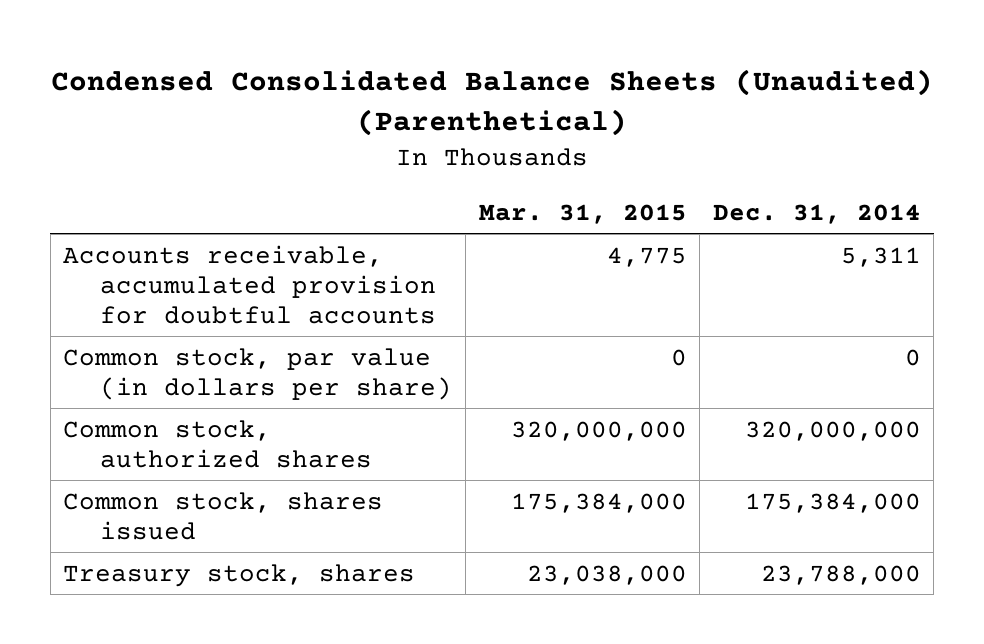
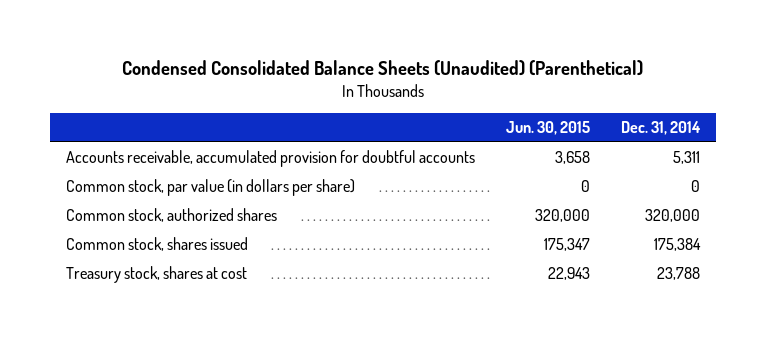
- | Mar. 31, 2015 | Dec. 31, 2014
+ | Jun. 30, 2015 | Dec. 31, 2014
- Common stock, authorized shares | 320,000,000 | 320,000,000
- Common stock, shares issued | 175,384,000 | 175,384,000
- Treasury stock, shares | 23,038,000 | 23,788,000
+ Common stock, authorized shares | 320,000 | 320,000
+ Common stock, shares issued | 175,347 | 175,384
+ Treasury stock, shares at cost | 22,943 | 23,788

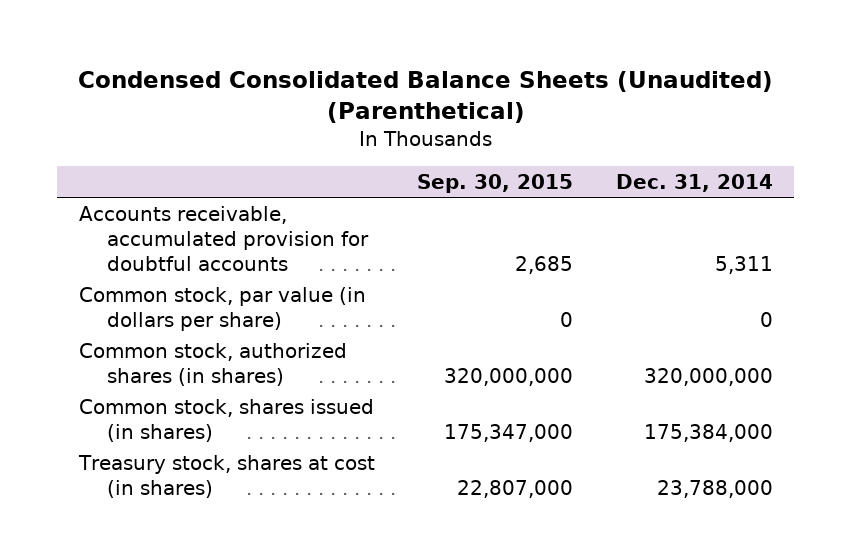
- | Jun. 30, 2015 | Dec. 31, 2014
+ | Sep. 30, 2015 | Dec. 31, 2014
- Common stock, authorized shares | 320,000 | 320,000
- Common stock, shares issued | 175,347 | 175,384
- Treasury stock, shares at cost | 22,943 | 23,788
+ Common stock, authorized shares (in shares) | 320,000,000 | 320,000,000
+ Common stock, shares issued (in shares) | 175,347,000 | 175,384,000
+ Treasury stock, shares at cost (in shares) | 22,807,000 | 23,788,000

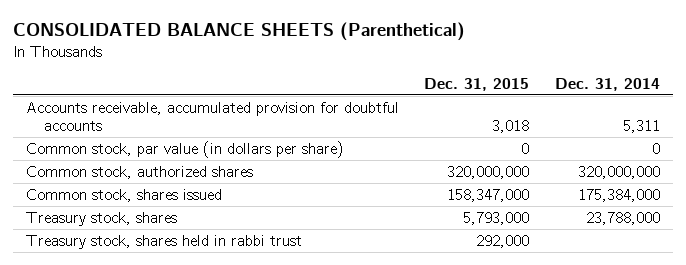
- Condensed Consolidated Balance Sheets (Unaudited) (Parenthetical)
+ CONSOLIDATED BALANCE SHEETS (Parenthetical)
- | Sep. 30, 2015 | Dec. 31, 2014
+ | Dec. 31, 2015 | Dec. 31, 2014
- Common stock, authorized shares (in shares) | 320,000,000 | 320,000,000
- Common stock, shares issued (in shares) | 175,347,000 | 175,384,000
- Treasury stock, shares at cost (in shares) | 22,807,000 | 23,788,000
+ Common stock, authorized shares | 320,000,000 | 320,000,000
+ Common stock, shares issued | 158,347,000 | 175,384,000
+ Treasury stock, shares | 5,793,000 | 23,788,000
+ Treasury stock, shares held in rabbi trust | 292,000 |

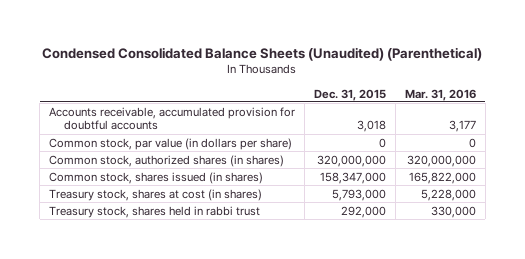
- CONSOLIDATED BALANCE SHEETS (Parenthetical)
+ Condensed Consolidated Balance Sheets (Unaudited) (Parenthetical)
- | Dec. 31, 2015 | Dec. 31, 2014
+ | Dec. 31, 2015 | Mar. 31, 2016
- Common stock, authorized shares | 320,000,000 | 320,000,000
- Common stock, shares issued | 158,347,000 | 175,384,000
- Treasury stock, shares | 5,793,000 | 23,788,000
+ Common stock, authorized shares (in shares) | 320,000,000 | 320,000,000
+ Common stock, shares issued (in shares) | 158,347,000 | 165,822,000
+ Treasury stock, shares at cost (in shares) | 5,793,000 | 5,228,000

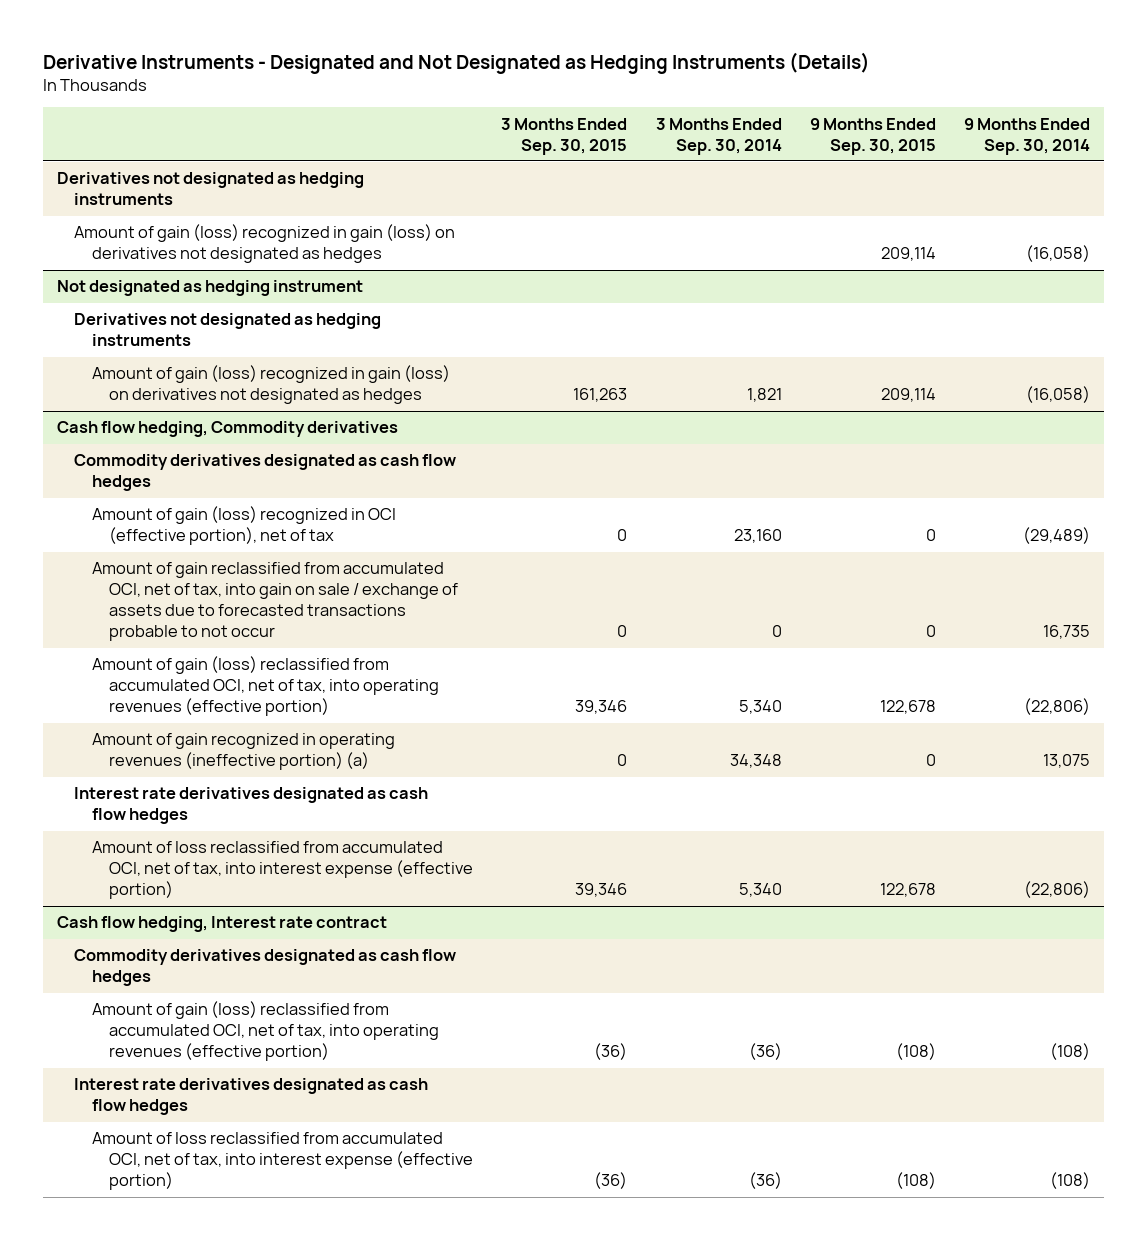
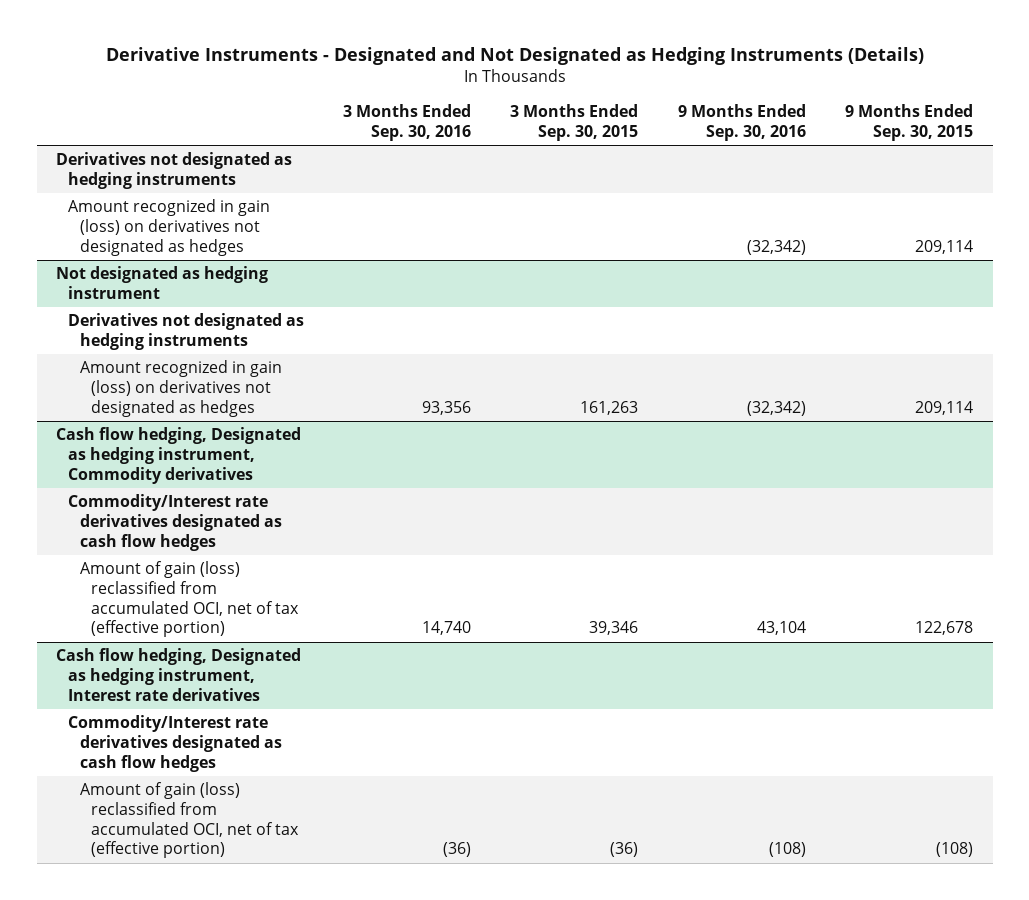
- | 3 Months Ended Sep. 30, 2015 | 3 Months Ended Sep. 30, 2014 | 9 Months Ended Sep. 30, 2015 | 9 Months Ended Sep. 30, 2014
+ | 3 Months Ended Sep. 30, 2016 | 3 Months Ended Sep. 30, 2015 | 9 Months Ended Sep. 30, 2016 | 9 Months Ended Sep. 30, 2015
- Amount of gain (loss) recognized in gain (loss) on derivatives not designated as hedges | | | 209,114 | (16,058)
+ Amount recognized in gain (loss) on derivatives not designated as hedges | | | (32,342) | 209,114
@ Not designated as hedging instrument
- Amount of gain (loss) recognized in gain (loss) on derivatives not designated as hedges | 161,263 | 1,821 | 209,114 | (16,058)
- Cash flow hedging, Commodity derivatives
- Commodity derivatives designated as cash flow hedges
- Amount of gain (loss) recognized in OCI (effective portion), net of tax | 0 | 23,160 | 0 | (29,489)
- Amount of gain reclassified from accumulated OCI, net of tax, into gain on sale / exchange of assets due to forecasted transactions probable to not occur | 0 | 0 | 0 | 16,735
- Amount of gain (loss) reclassified from accumulated OCI, net of tax, into operating revenues (effective portion) | 39,346 | 5,340 | 122,678 | (22,806)
- Amount of gain recognized in operating revenues (ineffective portion) (a) | 0 | 34,348 | 0 | 13,075
- Interest rate derivatives designated as cash flow hedges
- Amount of loss reclassified from accumulated OCI, net of tax, into interest expense (effective portion) | 39,346 | 5,340 | 122,678 | (22,806)
- Cash flow hedging, Interest rate contract
- Commodity derivatives designated as cash flow hedges
- Amount of gain (loss) reclassified from accumulated OCI, net of tax, into operating revenues (effective portion) | (36) | (36) | (108) | (108)
- Interest rate derivatives designated as cash flow hedges
- Amount of loss reclassified from accumulated OCI, net of tax, into interest expense (effective portion) | (36) | (36) | (108) | (108)
@ Not designated as hedging instrument
+ Amount recognized in gain (loss) on derivatives not designated as hedges | 93,356 | 161,263 | (32,342) | 209,114
+ Cash flow hedging, Designated as hedging instrument, Commodity derivatives
+ Commodity/Interest rate derivatives designated as cash flow hedges
+ Amount of gain (loss) reclassified from accumulated OCI, net of tax (effective portion) | 14,740 | 39,346 | 43,104 | 122,678
+ Cash flow hedging, Designated as hedging instrument, Interest rate derivatives
+ Commodity/Interest rate derivatives designated as cash flow hedges
+ Amount of gain (loss) reclassified from accumulated OCI, net of tax (effective portion) | (36) | (36) | (108) | (108)

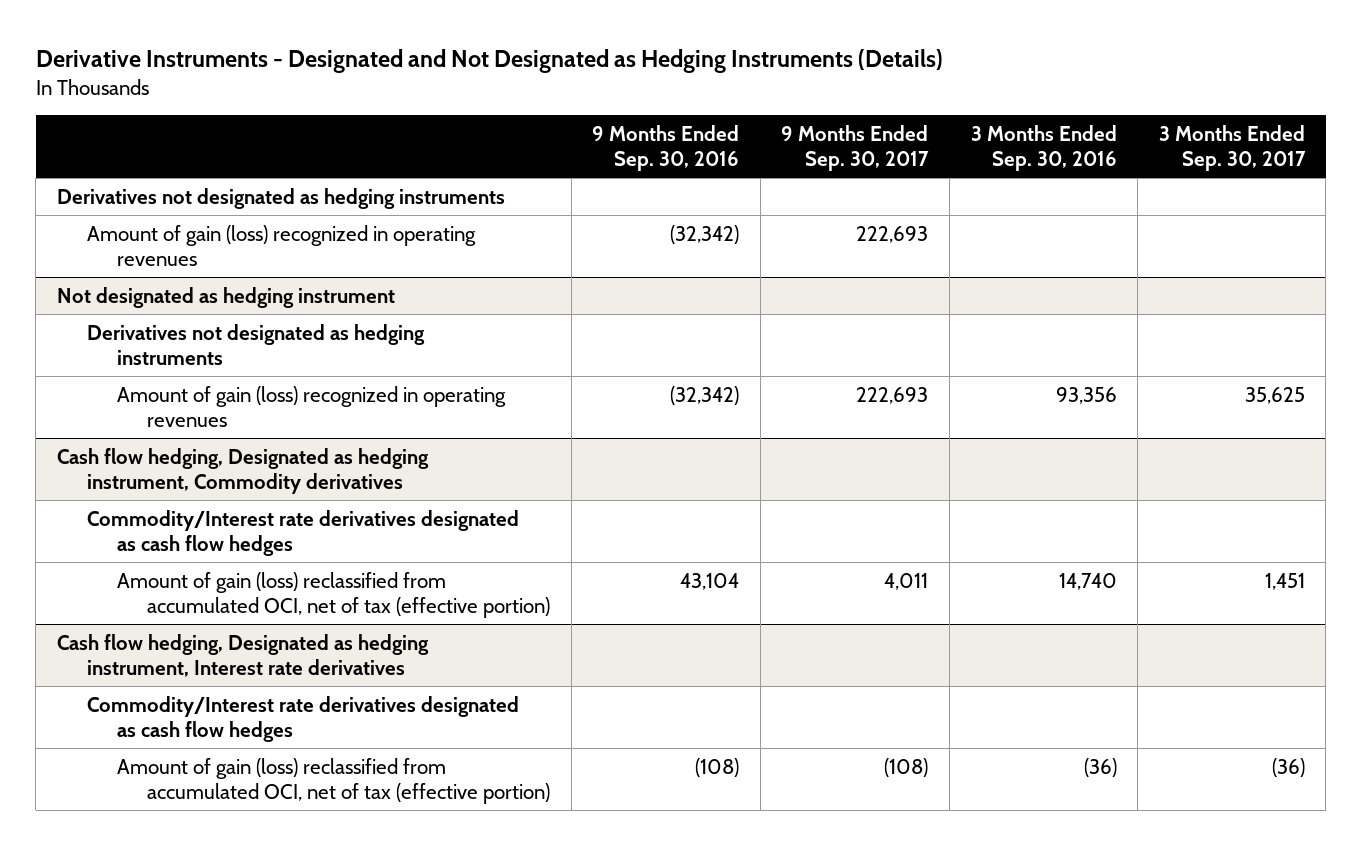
- | 3 Months Ended Sep. 30, 2016 | 3 Months Ended Sep. 30, 2015 | 9 Months Ended Sep. 30, 2016 | 9 Months Ended Sep. 30, 2015
+ | 9 Months Ended Sep. 30, 2016 | 9 Months Ended Sep. 30, 2017 | 3 Months Ended Sep. 30, 2016 | 3 Months Ended Sep. 30, 2017
- Amount recognized in gain (loss) on derivatives not designated as hedges | | | (32,342) | 209,114
+ Amount of gain (loss) recognized in operating revenues | (32,342) | 222,693 | |
@ Not designated as hedging instrument
- Amount recognized in gain (loss) on derivatives not designated as hedges | 93,356 | 161,263 | (32,342) | 209,114
+ Amount of gain (loss) recognized in operating revenues | (32,342) | 222,693 | 93,356 | 35,625

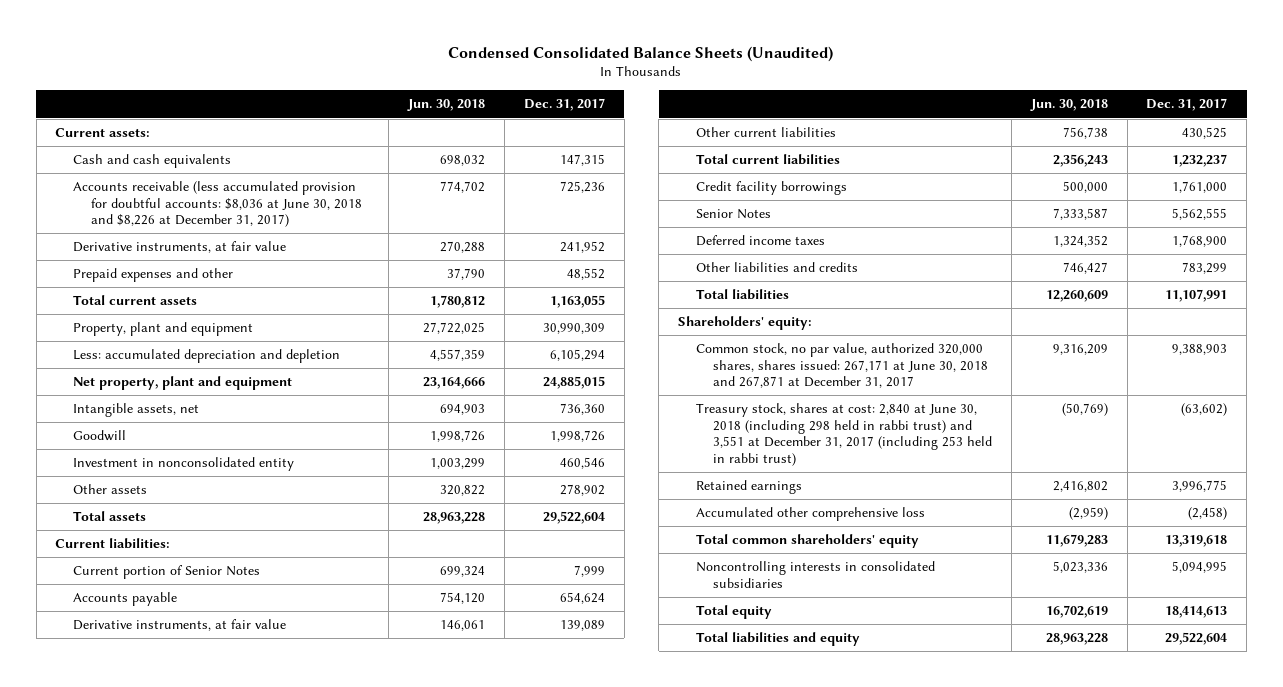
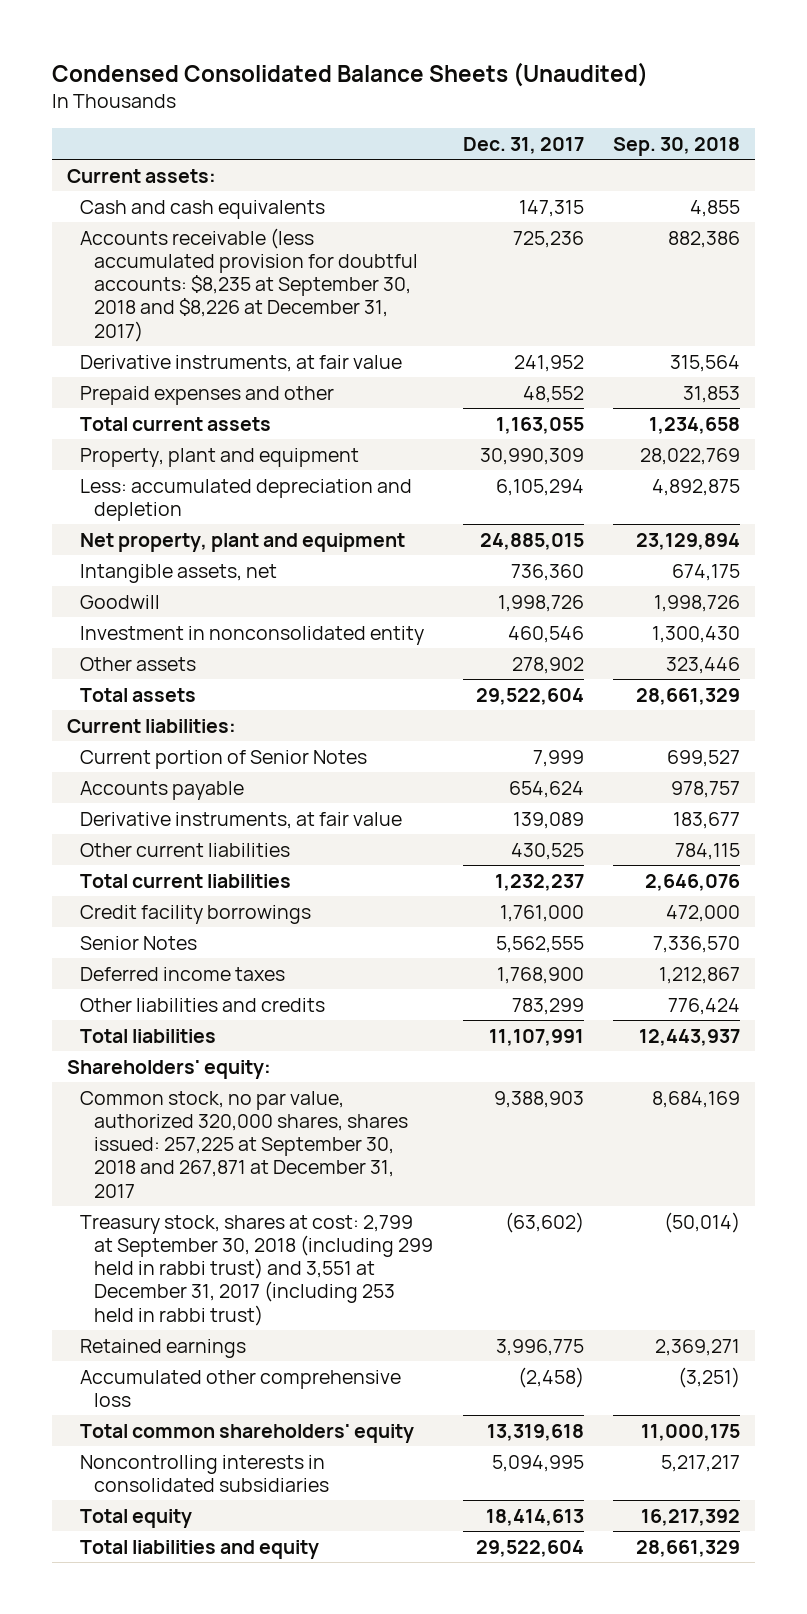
- | Jun. 30, 2018 | Dec. 31, 2017
+ | Dec. 31, 2017 | Sep. 30, 2018
- Accounts receivable (less accumulated provision for doubtful accounts: $8,036 at June 30, 2018 and $8,226 at December 31, 2017) | 774,702 | 725,236
+ Accounts receivable (less accumulated provision for doubtful accounts: $8,235 at September 30, 2018 and $8,226 at December 31, 2017) | 725,236 | 882,386
- Common stock, no par value, authorized 320,000 shares, shares issued: 267,171 at June 30, 2018 and 267,871 at December 31, 2017 | 9,316,209 | 9,388,903
- Treasury stock, shares at cost: 2,840 at June 30, 2018 (including 298 held in rabbi trust) and 3,551 at December 31, 2017 (including 253 held in rabbi trust) | (50,769) | (63,602)
+ Common stock, no par value, authorized 320,000 shares, shares issued: 257,225 at September 30, 2018 and 267,871 at December 31, 2017 | 9,388,903 | 8,684,169
+ Treasury stock, shares at cost: 2,799 at September 30, 2018 (including 299 held in rabbi trust) and 3,551 at December 31, 2017 (including 253 held in rabbi trust) | (63,602) | (50,014)

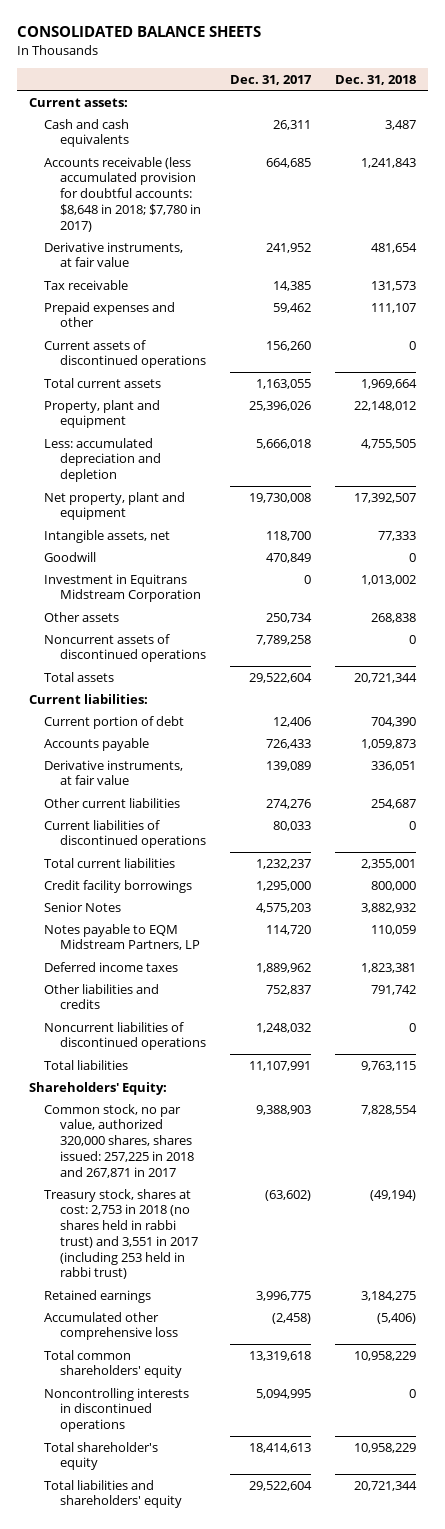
- Condensed Consolidated Balance Sheets (Unaudited)
+ CONSOLIDATED BALANCE SHEETS
- | Dec. 31, 2017 | Sep. 30, 2018
+ | Dec. 31, 2017 | Dec. 31, 2018
- Cash and cash equivalents | 147,315 | 4,855
- Accounts receivable (less accumulated provision for doubtful accounts: $8,235 at September 30, 2018 and $8,226 at December 31, 2017) | 725,236 | 882,386
+ Cash and cash equivalents | 26,311 | 3,487
+ Accounts receivable (less accumulated provision for doubtful accounts: $8,648 in 2018; $7,780 in 2017) | 664,685 | 1,241,843
- Prepaid expenses and other | 48,552 | 31,853
+ Tax receivable | 14,385 | 131,573
+ Prepaid expenses and other | 59,462 | 111,107
+ Current assets of discontinued operations | 156,260 | 0
- Property, plant and equipment | 30,990,309 | 28,022,769
- Less: accumulated depreciation and depletion | 6,105,294 | 4,892,875
- Net property, plant and equipment | 24,885,015 | 23,129,894
- Intangible assets, net | 736,360 | 674,175
- Goodwill | 1,998,726 | 1,998,726
- Investment in nonconsolidated entity | 460,546 | 1,300,430
- Other assets | 278,902 | 323,446
+ Property, plant and equipment | 25,396,026 | 22,148,012
+ Less: accumulated depreciation and depletion | 5,666,018 | 4,755,505
+ Net property, plant and equipment | 19,730,008 | 17,392,507
+ Intangible assets, net | 118,700 | 77,333
+ Goodwill | 470,849 | 0
+ Investment in Equitrans Midstream Corporation | 0 | 1,013,002
+ Other assets | 250,734 | 268,838
+ Noncurrent assets of discontinued operations | 7,789,258 | 0
- Current portion of Senior Notes | 7,999 | 699,527
- Accounts payable | 654,624 | 978,757
+ Current portion of debt | 12,406 | 704,390
+ Accounts payable | 726,433 | 1,059,873
- Other current liabilities | 430,525 | 784,115
+ Other current liabilities | 274,276 | 254,687
+ Current liabilities of discontinued operations | 80,033 | 0
- Credit facility borrowings | 1,761,000 | 472,000
- Senior Notes | 5,562,555 | 7,336,570
- Deferred income taxes | 1,768,900 | 1,212,867
- Other liabilities and credits | 783,299 | 776,424
+ Credit facility borrowings | 1,295,000 | 800,000
+ Senior Notes | 4,575,203 | 3,882,932
+ Notes payable to EQM Midstream Partners, LP | 114,720 | 110,059
+ Deferred income taxes | 1,889,962 | 1,823,381
+ Other liabilities and credits | 752,837 | 791,742
+ Noncurrent liabilities of discontinued operations | 1,248,032 | 0
- Shareholders' equity:
- Common stock, no par value, authorized 320,000 shares, shares issued: 257,225 at September 30, 2018 and 267,871 at December 31, 2017 | 9,388,903 | 8,684,169
- Treasury stock, shares at cost: 2,799 at September 30, 2018 (including 299 held in rabbi trust) and 3,551 at December 31, 2017 (including 253 held in rabbi trust) | (63,602) | (50,014)
+ Shareholders' Equity:
+ Common stock, no par value, authorized 320,000 shares, shares issued: 257,225 in 2018 and 267,871 in 2017 | 9,388,903 | 7,828,554
+ Treasury stock, shares at cost: 2,753 in 2018 (no shares held in rabbi trust) and 3,551 in 2017 (including 253 held in rabbi trust) | (63,602) | (49,194)
- Noncontrolling interests in consolidated subsidiaries | 5,094,995 | 5,217,217
- Total equity | 18,414,613 | 16,217,392
- Total liabilities and equity | 29,522,604 | 28,661,329
+ Noncontrolling interests in discontinued operations | 5,094,995 | 0
+ Total shareholder's equity | 18,414,613 | 10,958,229
+ Total liabilities and shareholders' equity | 29,522,604 | 20,721,344

